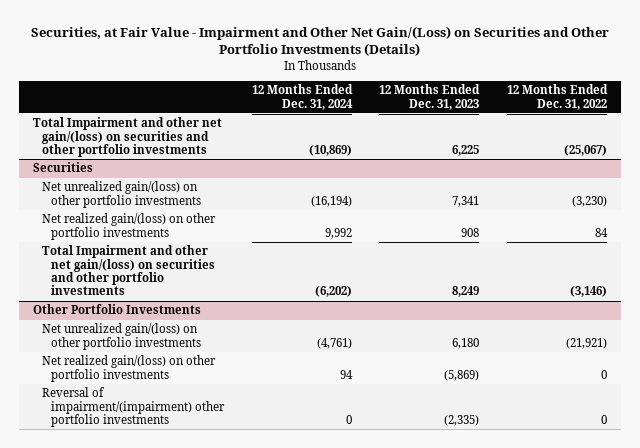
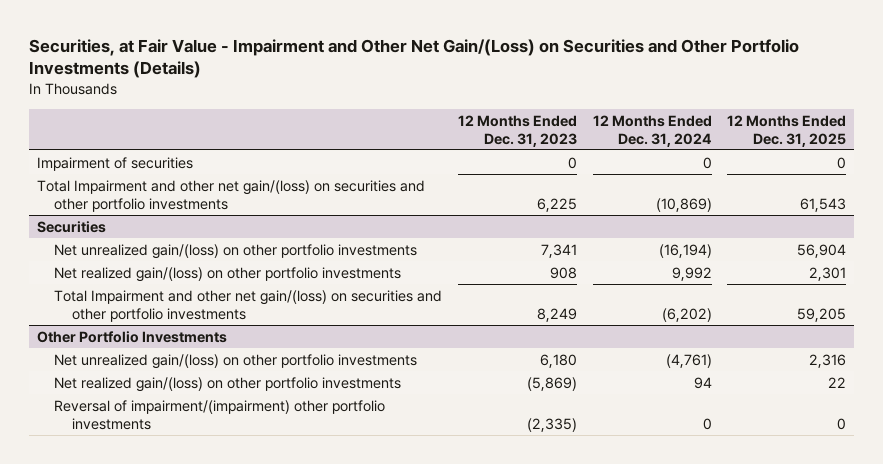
- | 12 Months Ended Dec. 31, 2024 | 12 Months Ended Dec. 31, 2023 | 12 Months Ended Dec. 31, 2022
+ | 12 Months Ended Dec. 31, 2023 | 12 Months Ended Dec. 31, 2024 | 12 Months Ended Dec. 31, 2025
+ Impairment of securities | 0 | 0 | 0

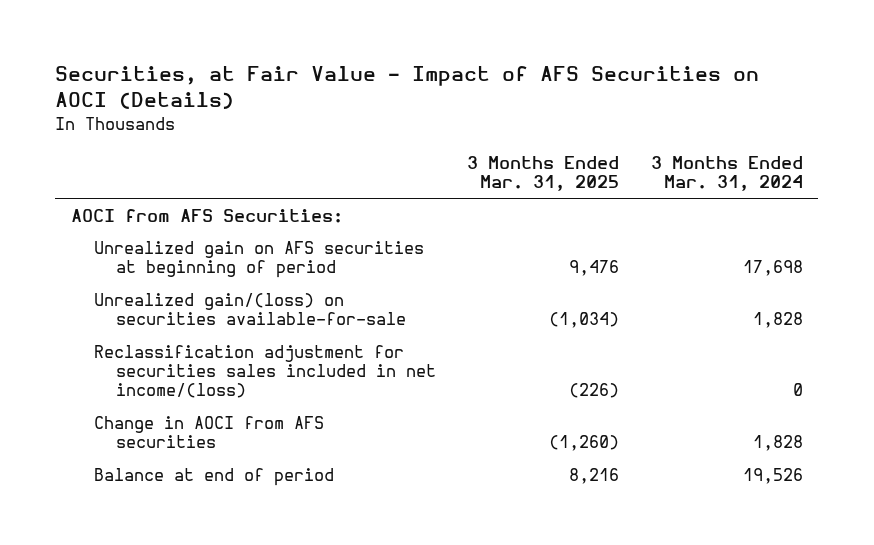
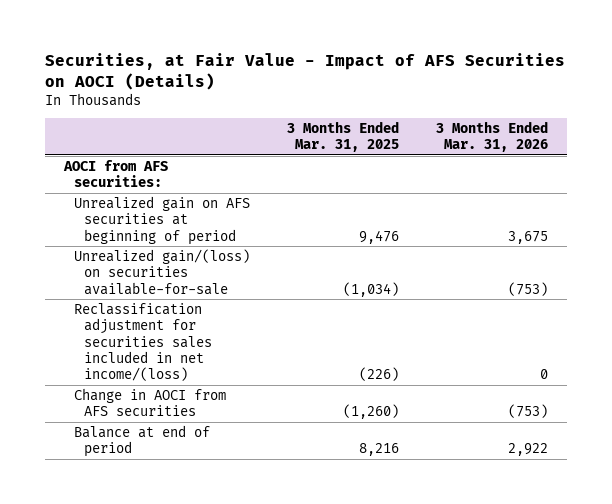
- | 3 Months Ended Mar. 31, 2025 | 3 Months Ended Mar. 31, 2024
+ | 3 Months Ended Mar. 31, 2025 | 3 Months Ended Mar. 31, 2026
- AOCI from AFS Securities:
+ AOCI from AFS securities:

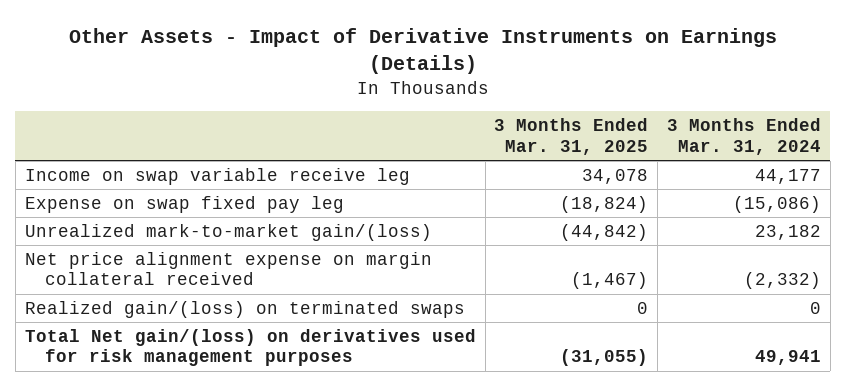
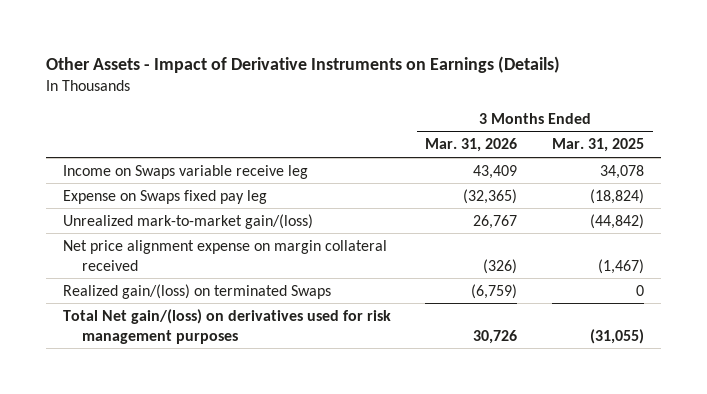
- | 3 Months Ended Mar. 31, 2025 | 3 Months Ended Mar. 31, 2024
+ | 3 Months Ended Mar. 31, 2026 | 3 Months Ended Mar. 31, 2025
- Income on swap variable receive leg | 34,078 | 44,177
- Expense on swap fixed pay leg | (18,824) | (15,086)
+ Income on Swaps variable receive leg | 43,409 | 34,078
+ Expense on Swaps fixed pay leg | (32,365) | (18,824)
- Realized gain/(loss) on terminated swaps | 0 | 0
+ Realized gain/(loss) on terminated Swaps | (6,759) | 0

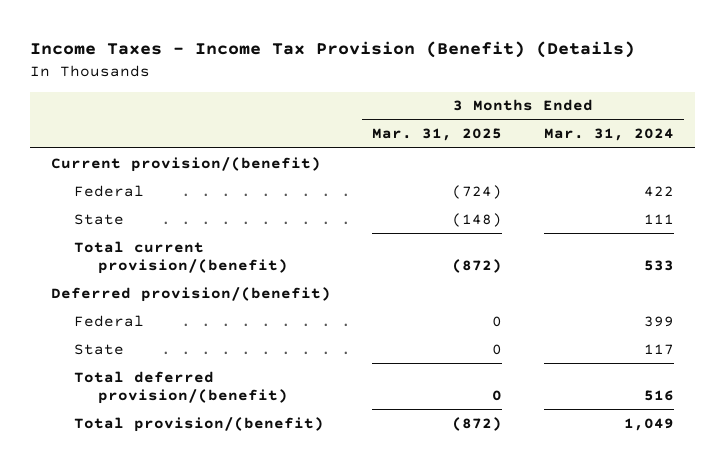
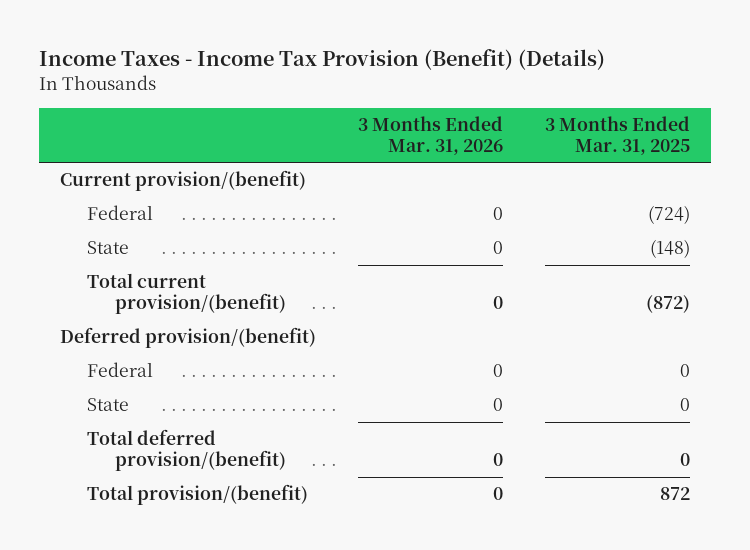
- | 3 Months Ended Mar. 31, 2025 | 3 Months Ended Mar. 31, 2024
+ | 3 Months Ended Mar. 31, 2026 | 3 Months Ended Mar. 31, 2025
- Total provision/(benefit) | (872) | 1,049
+ Total provision/(benefit) | 0 | 872

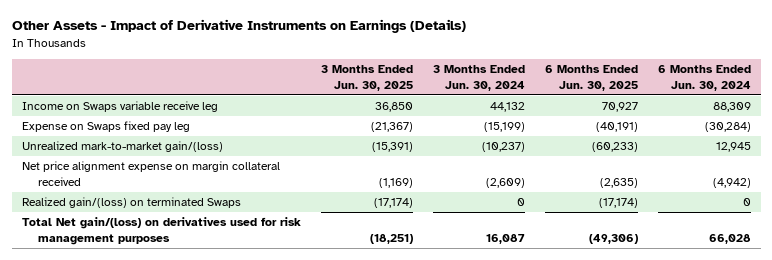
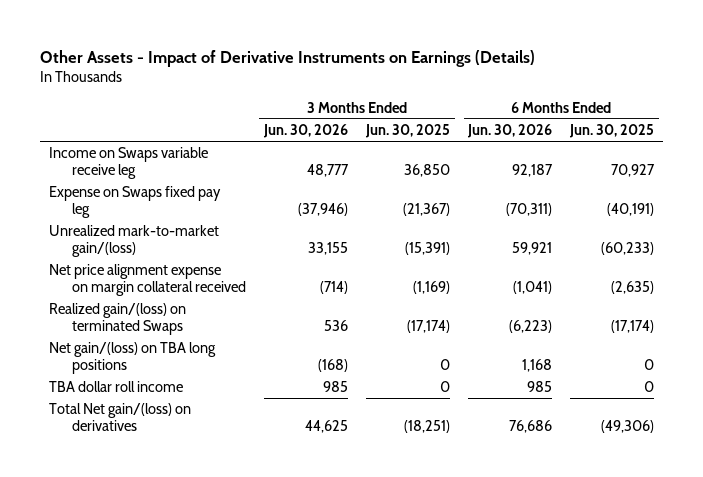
- | 3 Months Ended Jun. 30, 2025 | 3 Months Ended Jun. 30, 2024 | 6 Months Ended Jun. 30, 2025 | 6 Months Ended Jun. 30, 2024
+ | 3 Months Ended Jun. 30, 2026 | 3 Months Ended Jun. 30, 2025 | 6 Months Ended Jun. 30, 2026 | 6 Months Ended Jun. 30, 2025
- Total Net gain/(loss) on derivatives used for risk management purposes | (18,251) | 16,087 | (49,306) | 66,028
+ Net gain/(loss) on TBA long positions | (168) | 0 | 1,168 | 0
+ TBA dollar roll income | 985 | 0 | 985 | 0
+ Total Net gain/(loss) on derivatives | 44,625 | (18,251) | 76,686 | (49,306)

